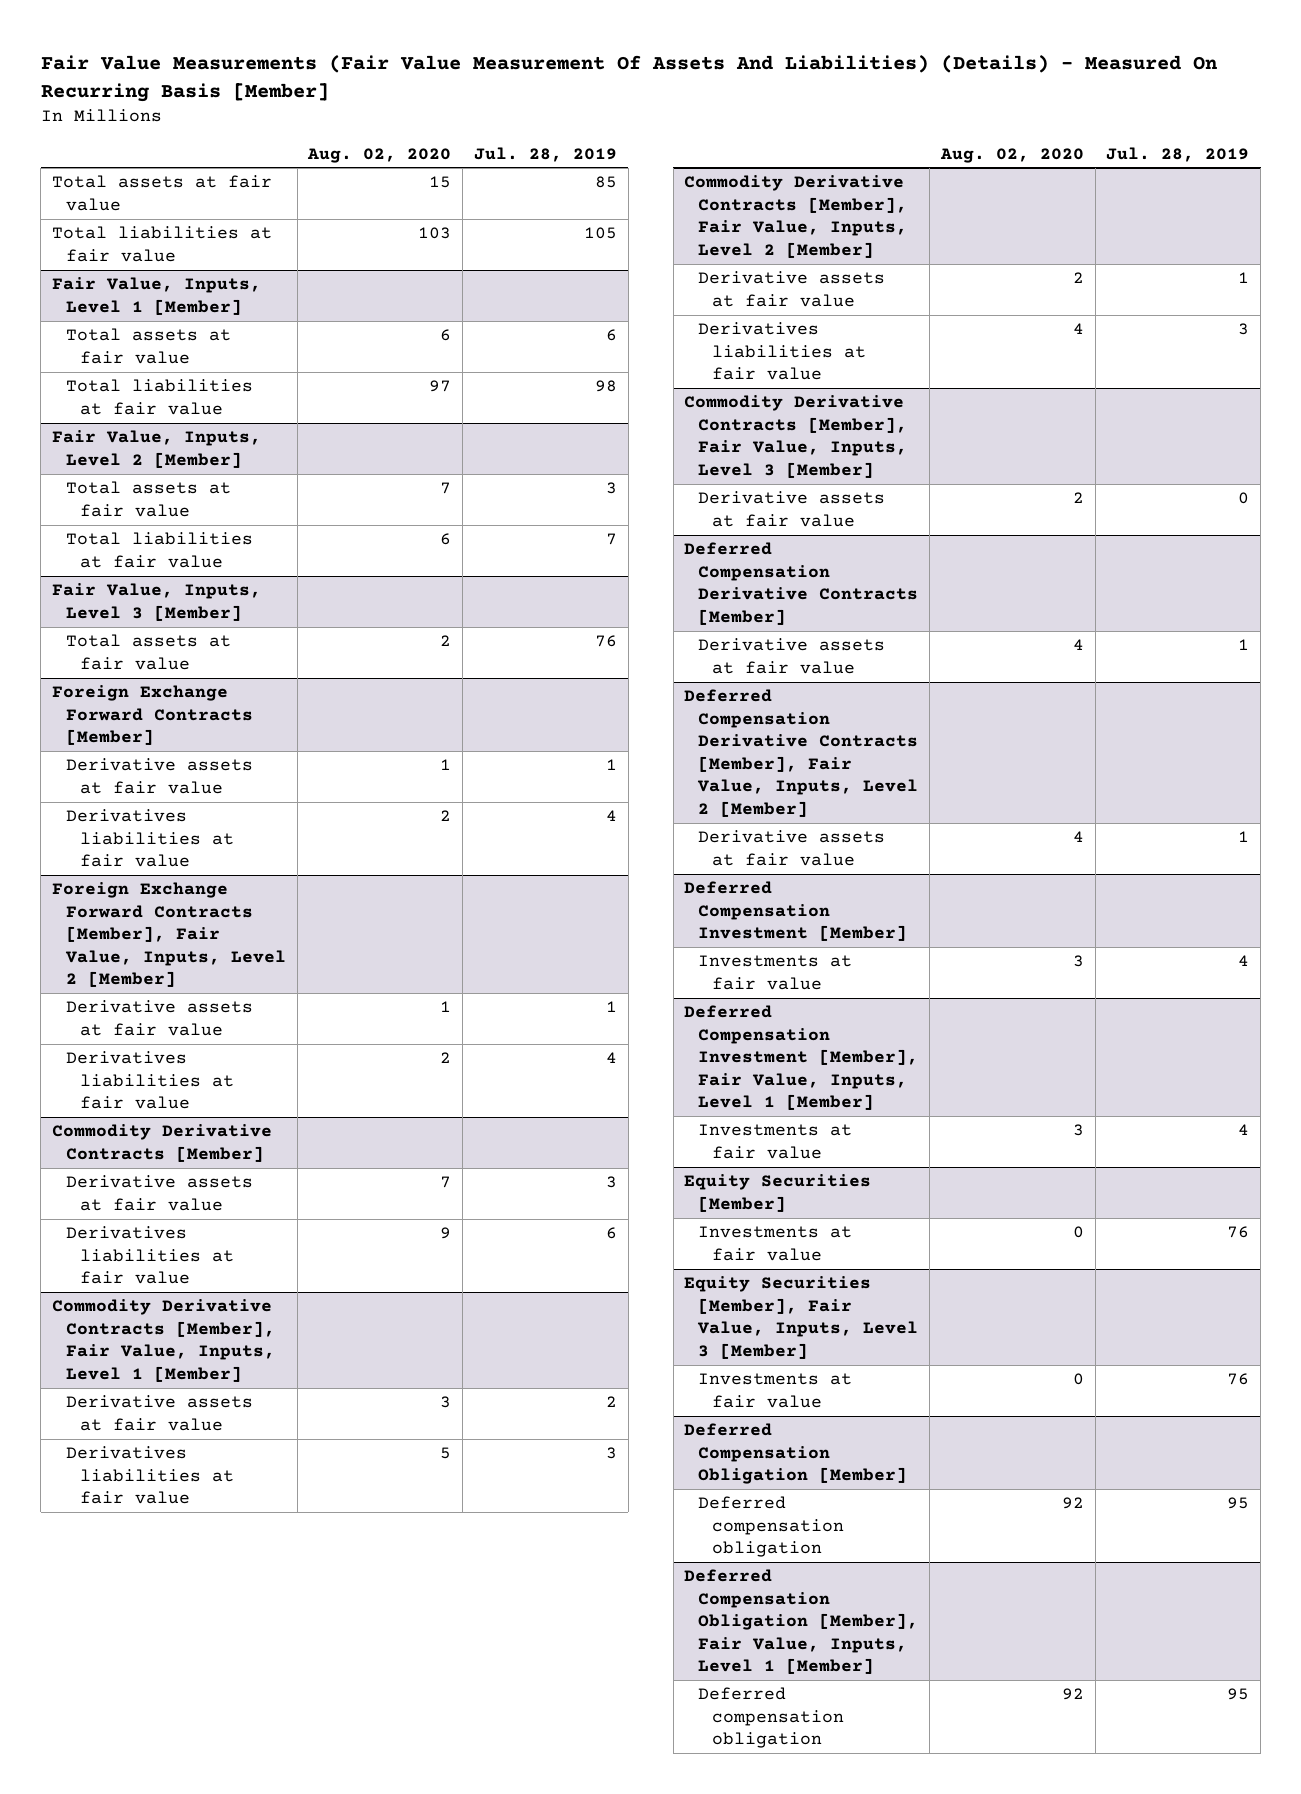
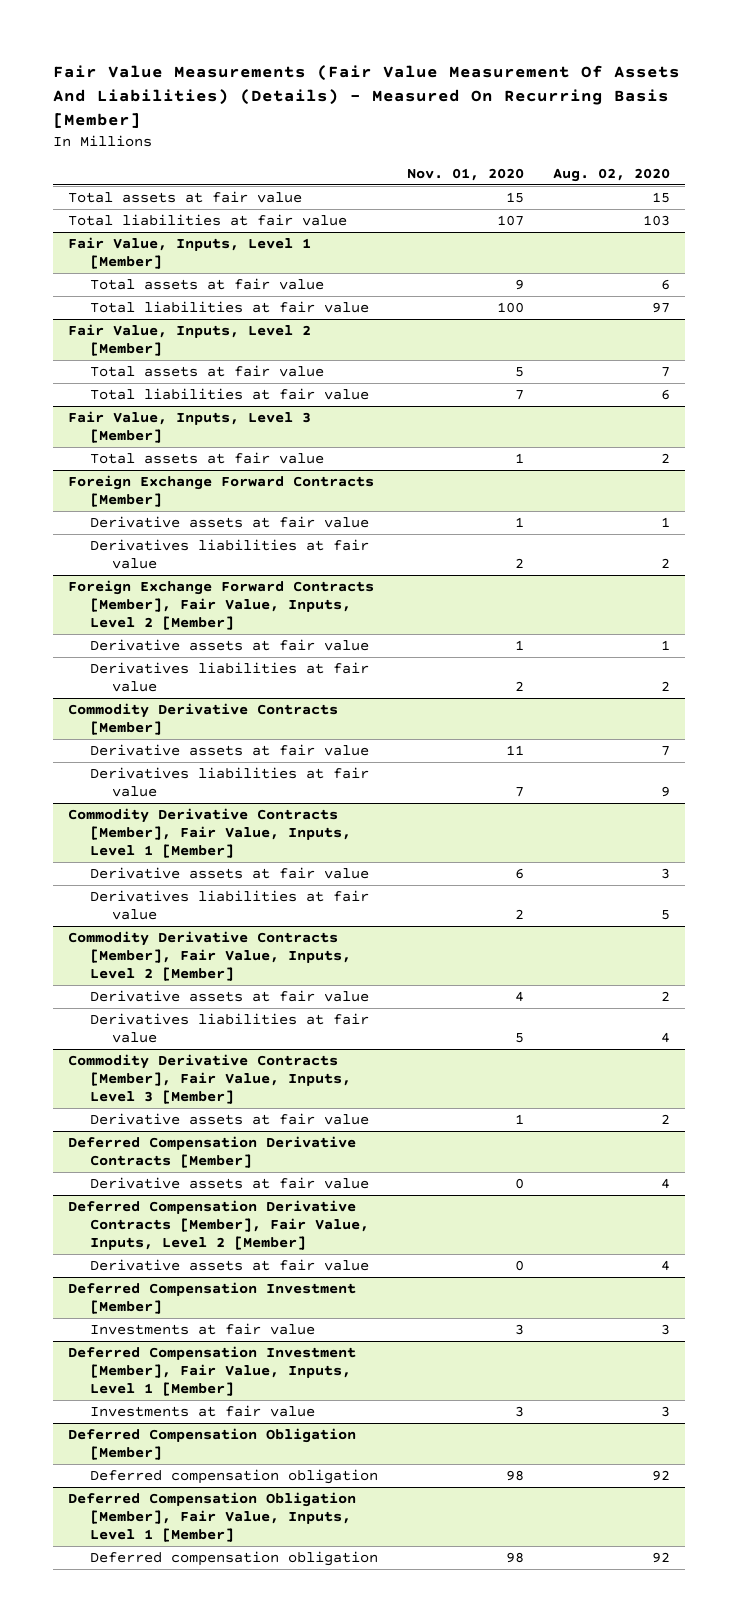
- | Aug. 02, 2020 | Jul. 28, 2019
+ | Nov. 01, 2020 | Aug. 02, 2020
- Equity Securities [Member]
- Investments at fair value | 0 | 76
- Equity Securities [Member], Fair Value, Inputs, Level 3 [Member]
- Investments at fair value | 0 | 76

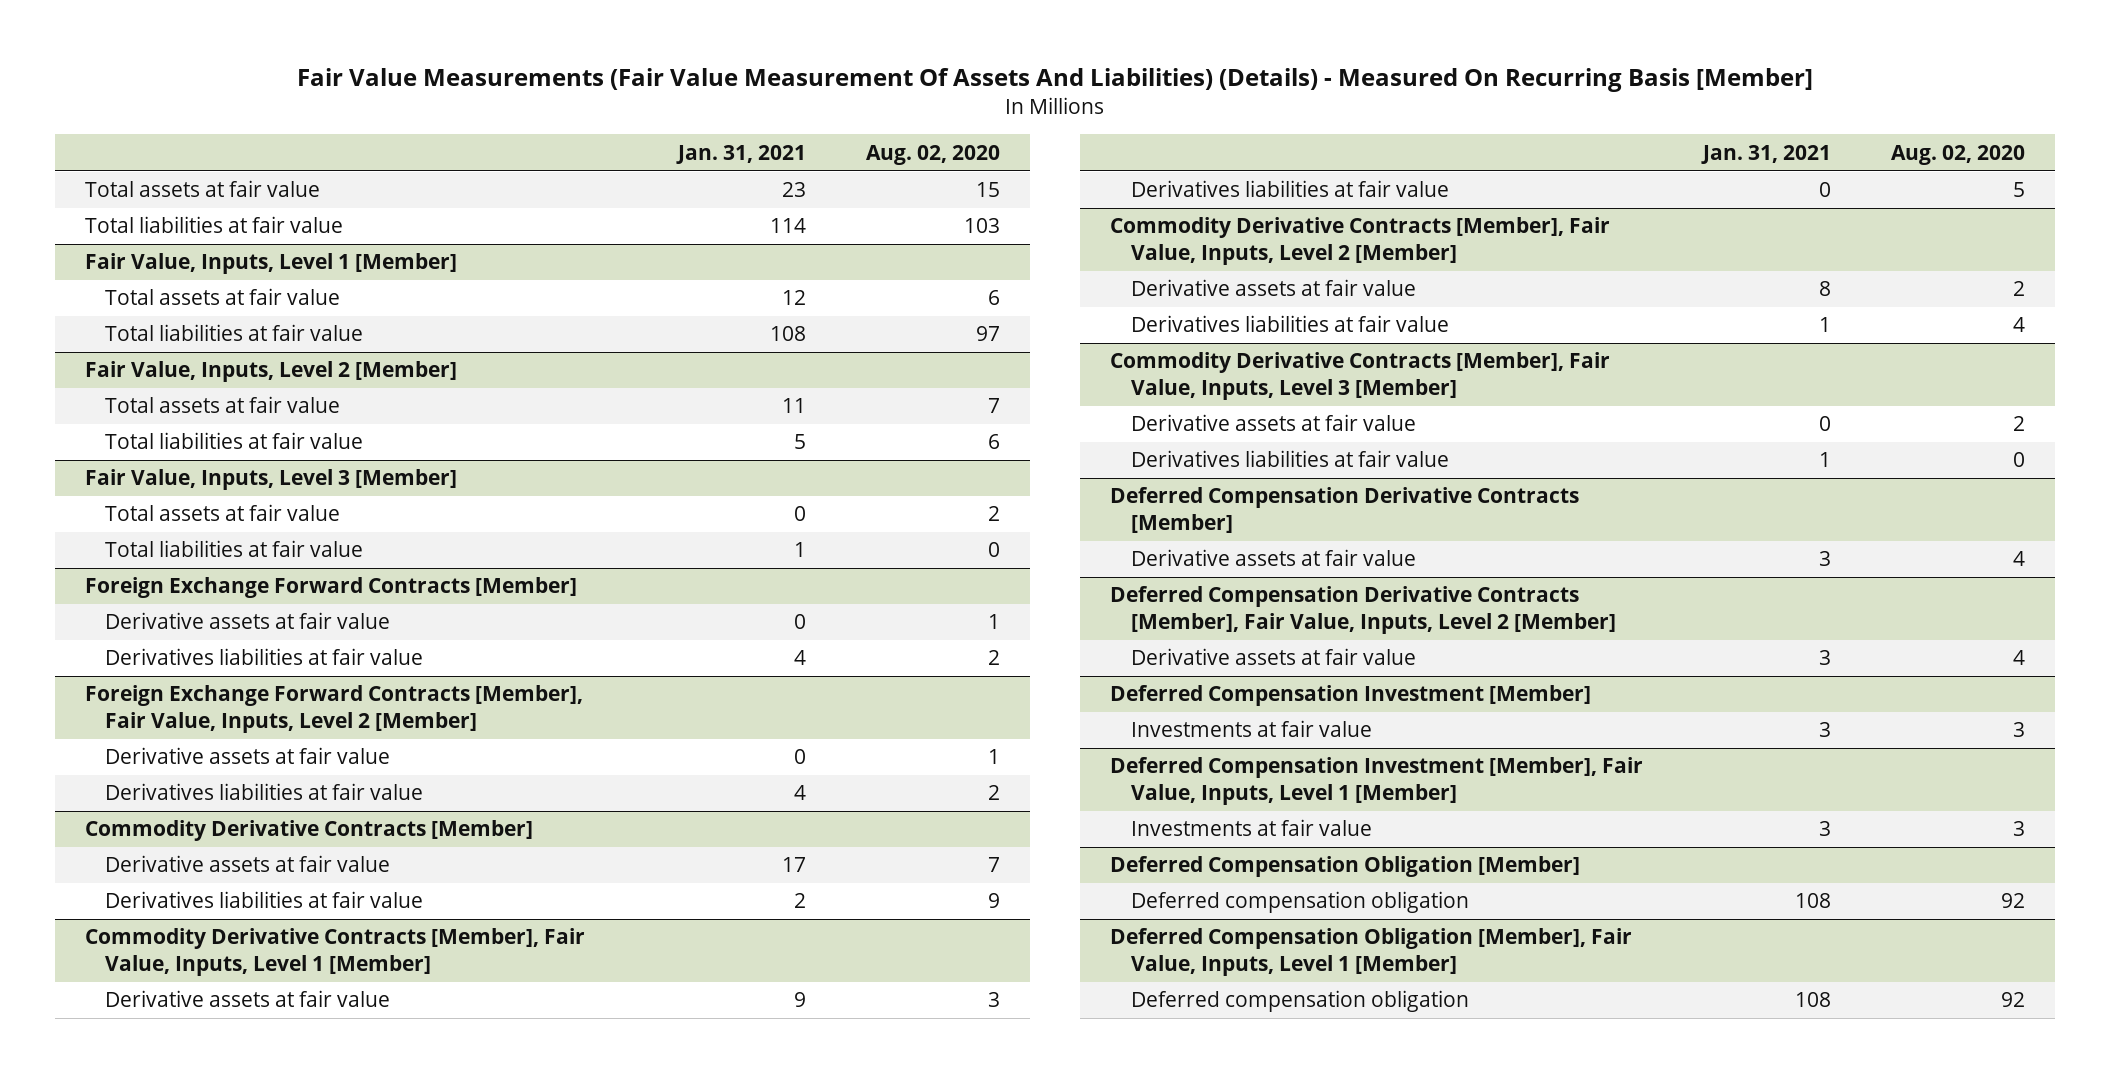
- | Nov. 01, 2020 | Aug. 02, 2020
+ | Jan. 31, 2021 | Aug. 02, 2020
@ Fair Value, Inputs, Level 3 [Member]
+ Total liabilities at fair value | 1 | 0
@ Commodity Derivative Contracts [Member], Fair Value, Inputs, Level 3 [Member]
+ Derivatives liabilities at fair value | 1 | 0

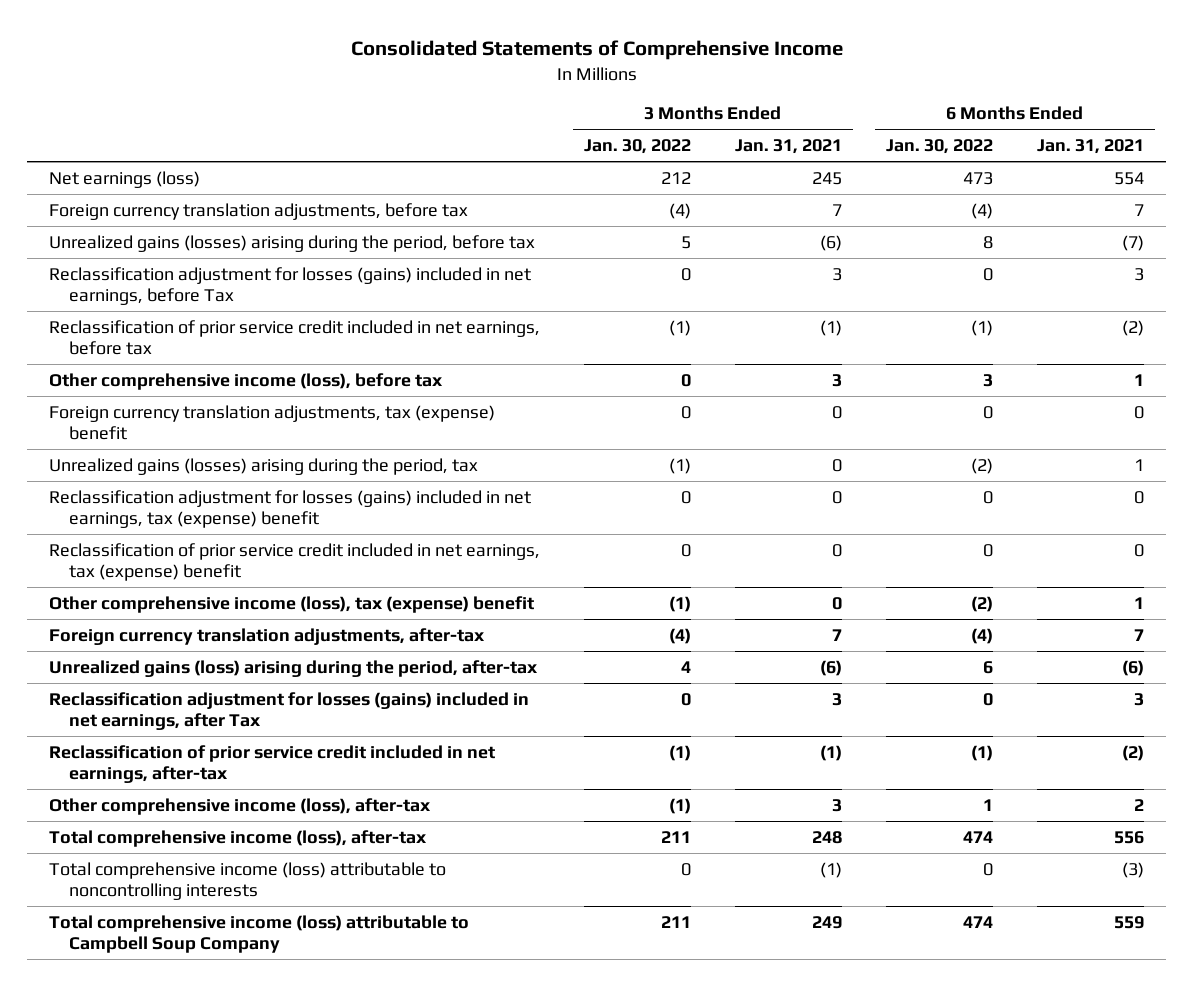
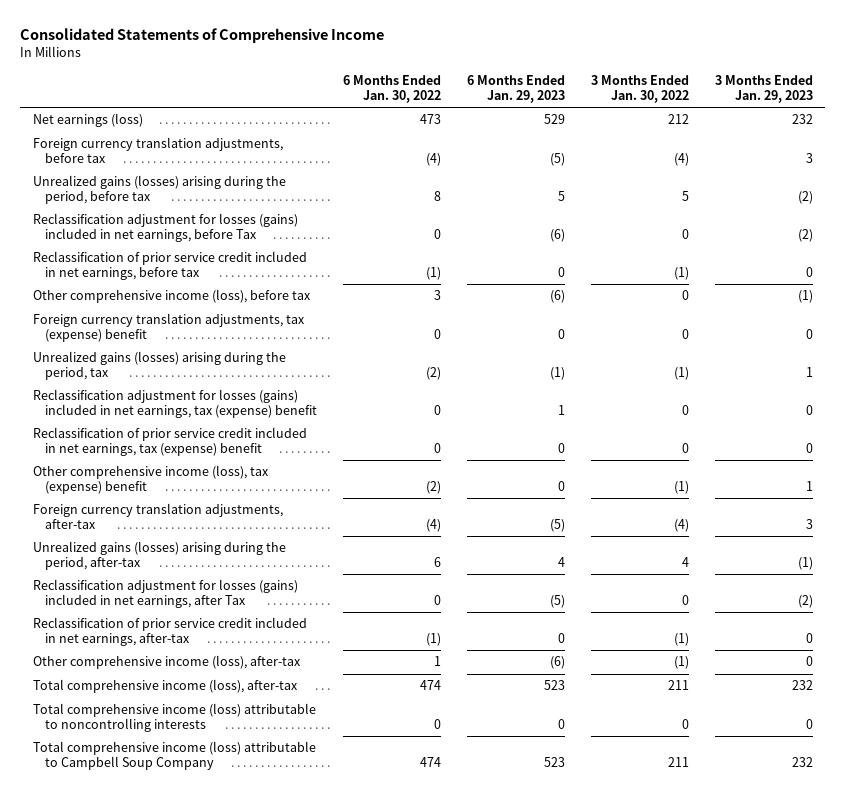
- | 3 Months Ended Jan. 30, 2022 | 3 Months Ended Jan. 31, 2021 | 6 Months Ended Jan. 30, 2022 | 6 Months Ended Jan. 31, 2021
+ | 6 Months Ended Jan. 30, 2022 | 6 Months Ended Jan. 29, 2023 | 3 Months Ended Jan. 30, 2022 | 3 Months Ended Jan. 29, 2023
- Unrealized gains (loss) arising during the period, after-tax | 4 | (6) | 6 | (6)
+ Unrealized gains (losses) arising during the period, after-tax | 6 | 4 | 4 | (1)

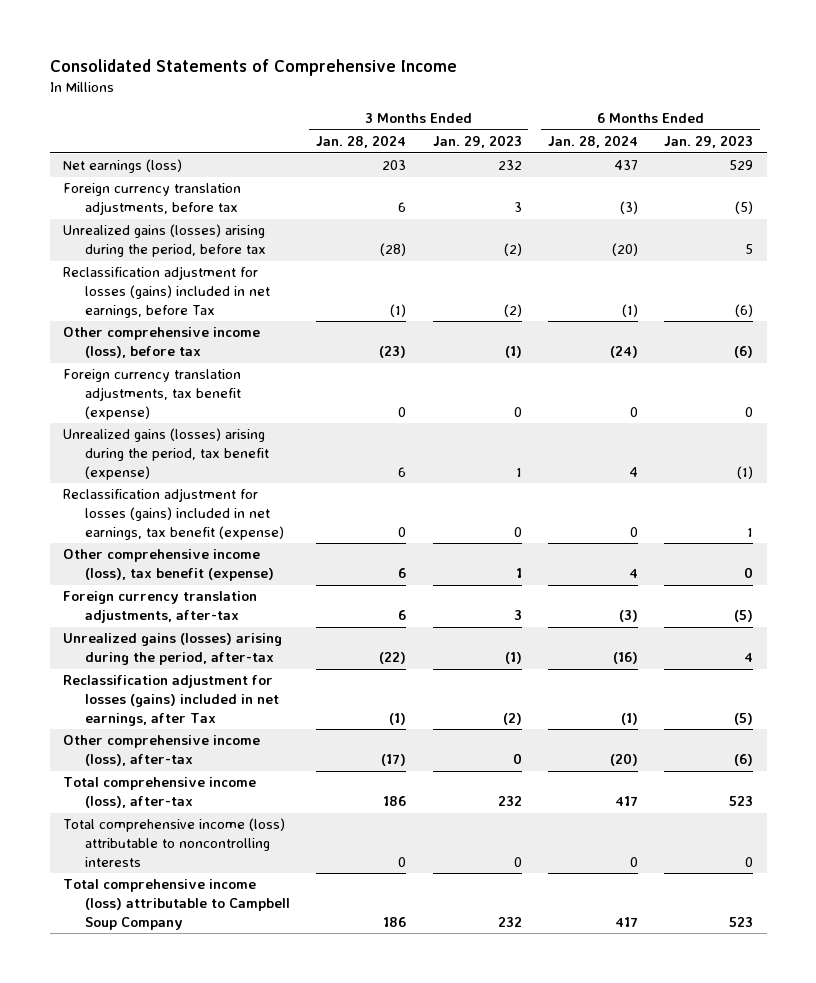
- | 6 Months Ended Jan. 30, 2022 | 6 Months Ended Jan. 29, 2023 | 3 Months Ended Jan. 30, 2022 | 3 Months Ended Jan. 29, 2023
+ | 3 Months Ended Jan. 28, 2024 | 3 Months Ended Jan. 29, 2023 | 6 Months Ended Jan. 28, 2024 | 6 Months Ended Jan. 29, 2023
- Reclassification of prior service credit included in net earnings, before tax | (1) | 0 | (1) | 0
- Foreign currency translation adjustments, tax (expense) benefit | 0 | 0 | 0 | 0
- Unrealized gains (losses) arising during the period, tax | (2) | (1) | (1) | 1
- Reclassification adjustment for losses (gains) included in net earnings, tax (expense) benefit | 0 | 1 | 0 | 0
- Reclassification of prior service credit included in net earnings, tax (expense) benefit | 0 | 0 | 0 | 0
- Other comprehensive income (loss), tax (expense) benefit | (2) | 0 | (1) | 1
+ Foreign currency translation adjustments, tax benefit (expense) | 0 | 0 | 0 | 0
+ Unrealized gains (losses) arising during the period, tax benefit (expense) | 6 | 1 | 4 | (1)
+ Reclassification adjustment for losses (gains) included in net earnings, tax benefit (expense) | 0 | 0 | 0 | 1
+ Other comprehensive income (loss), tax benefit (expense) | 6 | 1 | 4 | 0
- Reclassification of prior service credit included in net earnings, after-tax | (1) | 0 | (1) | 0

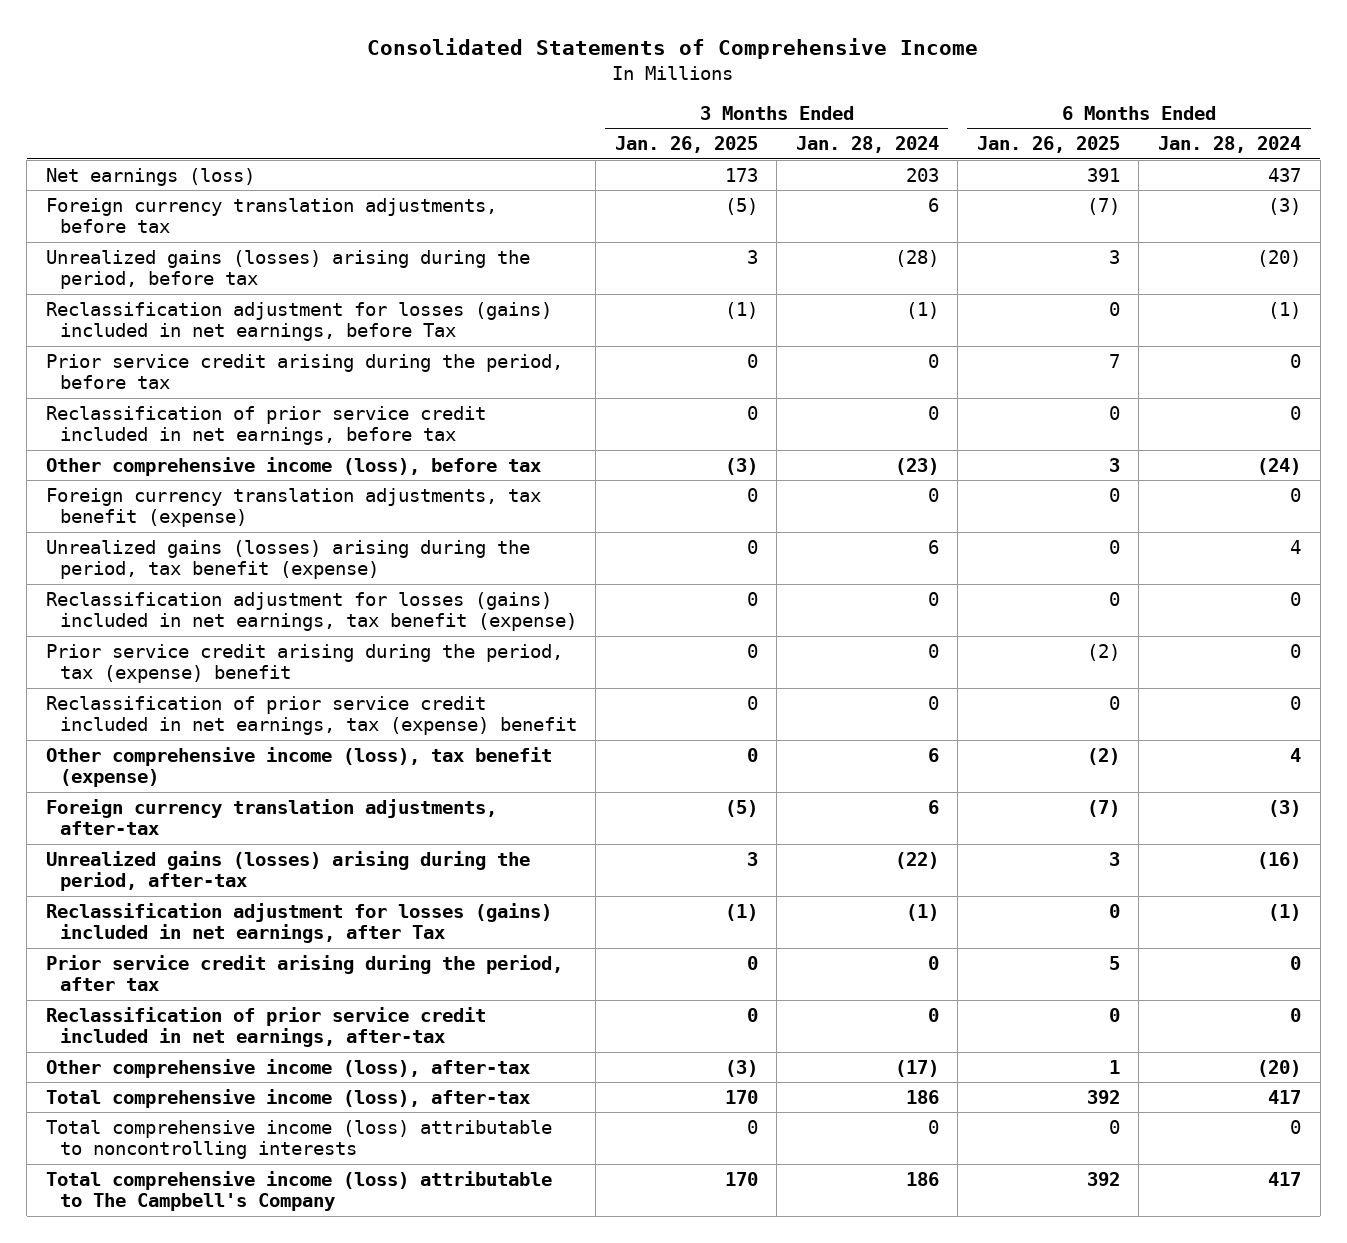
- | 3 Months Ended Jan. 28, 2024 | 3 Months Ended Jan. 29, 2023 | 6 Months Ended Jan. 28, 2024 | 6 Months Ended Jan. 29, 2023
+ | 3 Months Ended Jan. 26, 2025 | 3 Months Ended Jan. 28, 2024 | 6 Months Ended Jan. 26, 2025 | 6 Months Ended Jan. 28, 2024
+ Prior service credit arising during the period, before tax | 0 | 0 | 7 | 0
+ Reclassification of prior service credit included in net earnings, before tax | 0 | 0 | 0 | 0
+ Prior service credit arising during the period, tax (expense) benefit | 0 | 0 | (2) | 0
+ Reclassification of prior service credit included in net earnings, tax (expense) benefit | 0 | 0 | 0 | 0
+ Prior service credit arising during the period, after tax | 0 | 0 | 5 | 0
+ Reclassification of prior service credit included in net earnings, after-tax | 0 | 0 | 0 | 0
- Total comprehensive income (loss) attributable to Campbell Soup Company | 186 | 232 | 417 | 523
+ Total comprehensive income (loss) attributable to The Campbell's Company | 170 | 186 | 392 | 417

